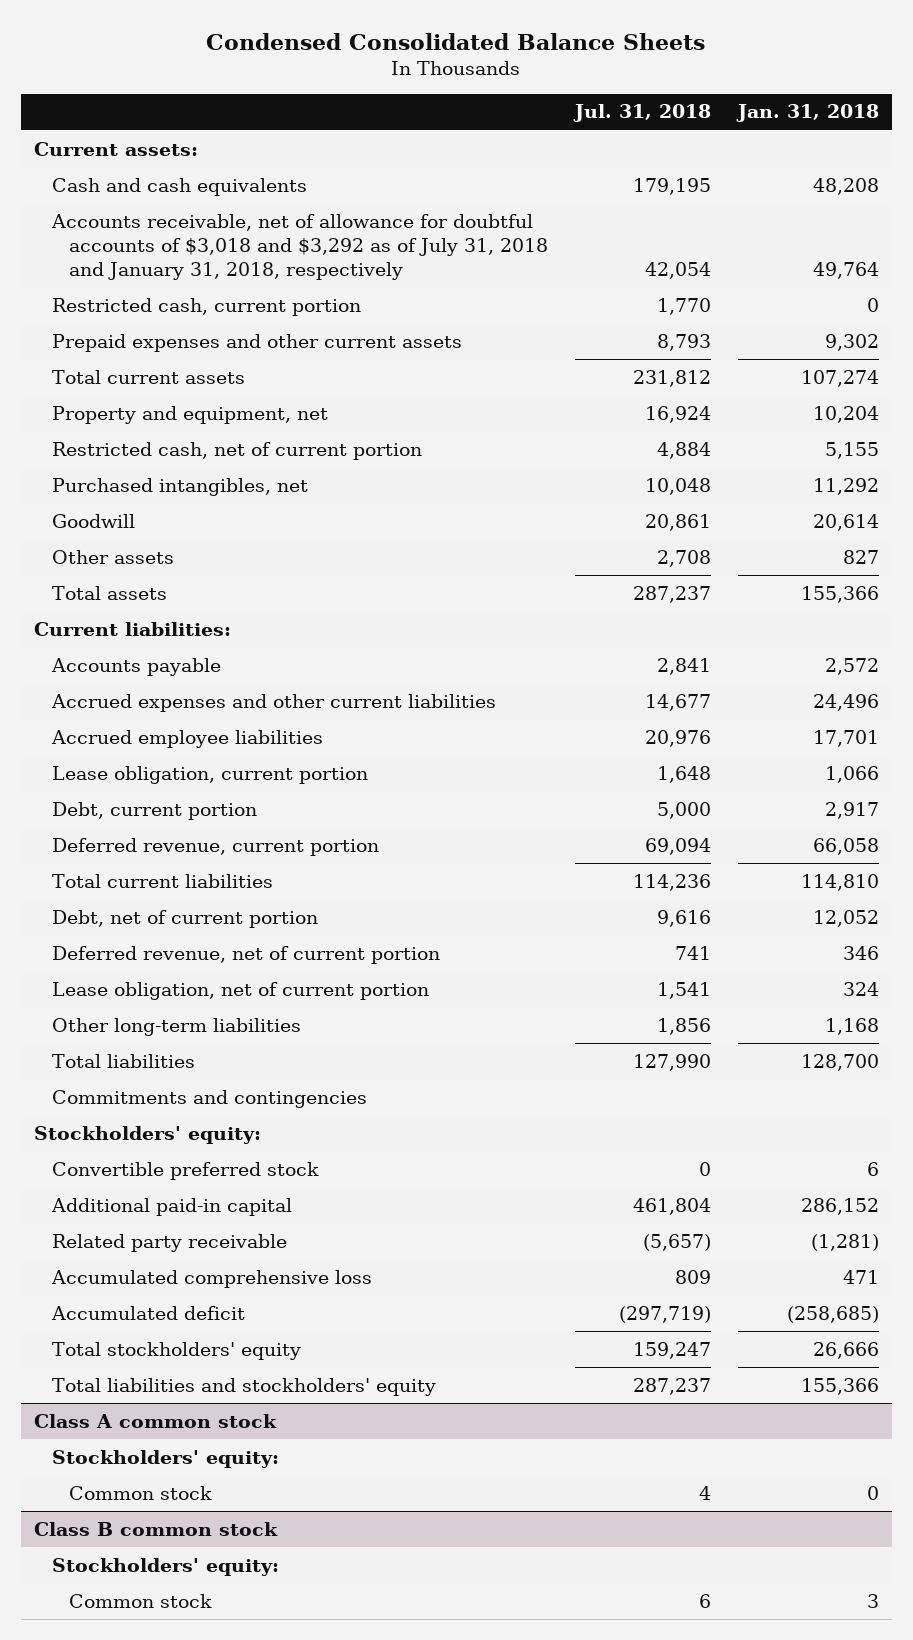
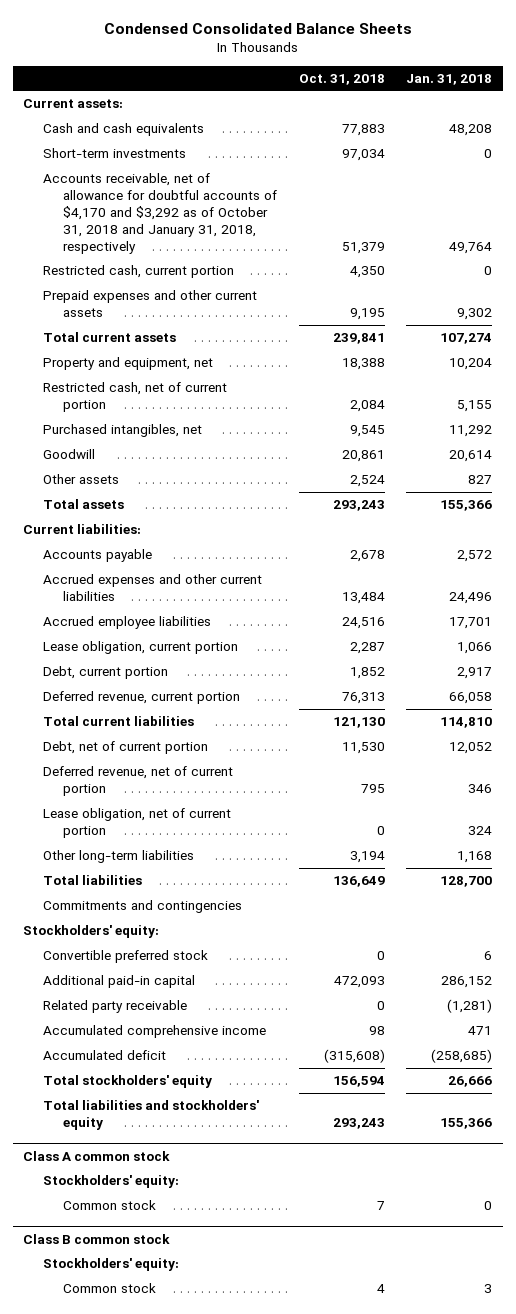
- | Jul. 31, 2018 | Jan. 31, 2018
+ | Oct. 31, 2018 | Jan. 31, 2018
- Accounts receivable, net of allowance for doubtful accounts of $3,018 and $3,292 as of July 31, 2018 and January 31, 2018, respectively | 42,054 | 49,764
+ Short-term investments | 97,034 | 0
+ Accounts receivable, net of allowance for doubtful accounts of $4,170 and $3,292 as of October 31, 2018 and January 31, 2018, respectively | 51,379 | 49,764
- Accumulated comprehensive loss | 809 | 471
+ Accumulated comprehensive income | 98 | 471

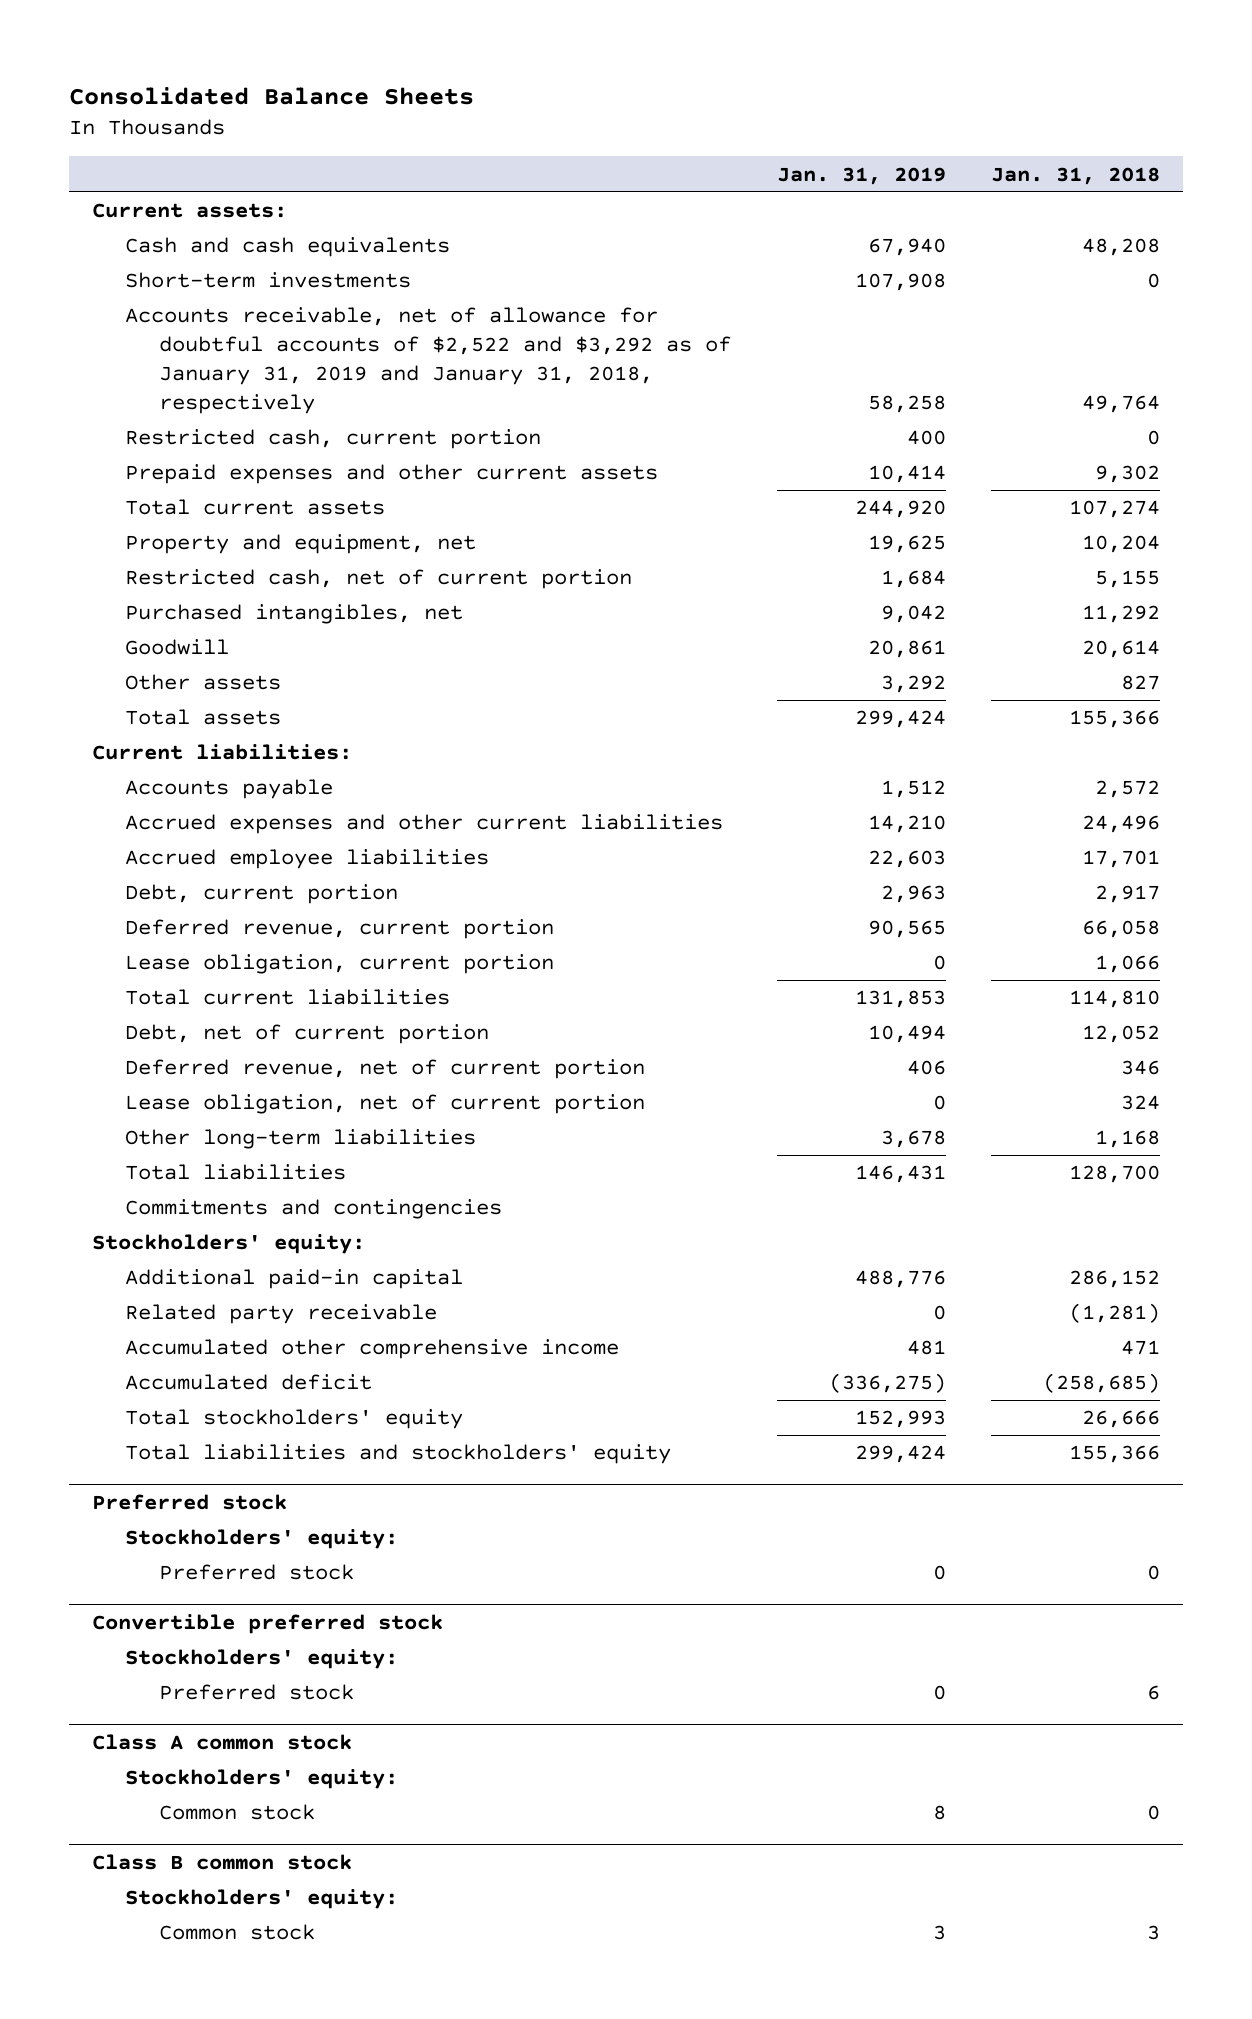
- Condensed Consolidated Balance Sheets
+ Consolidated Balance Sheets
- | Oct. 31, 2018 | Jan. 31, 2018
+ | Jan. 31, 2019 | Jan. 31, 2018
- Accounts receivable, net of allowance for doubtful accounts of $4,170 and $3,292 as of October 31, 2018 and January 31, 2018, respectively | 51,379 | 49,764
+ Accounts receivable, net of allowance for doubtful accounts of $2,522 and $3,292 as of January 31, 2019 and January 31, 2018, respectively | 58,258 | 49,764
moved down: Lease obligation, current portion | 0 | 1,066
- Convertible preferred stock | 0 | 6
- Accumulated comprehensive income | 98 | 471
+ Accumulated other comprehensive income | 481 | 471
+ Preferred stock
+ Stockholders' equity:
+ Preferred stock | 0 | 0
+ Convertible preferred stock
+ Stockholders' equity:
+ Preferred stock | 0 | 6

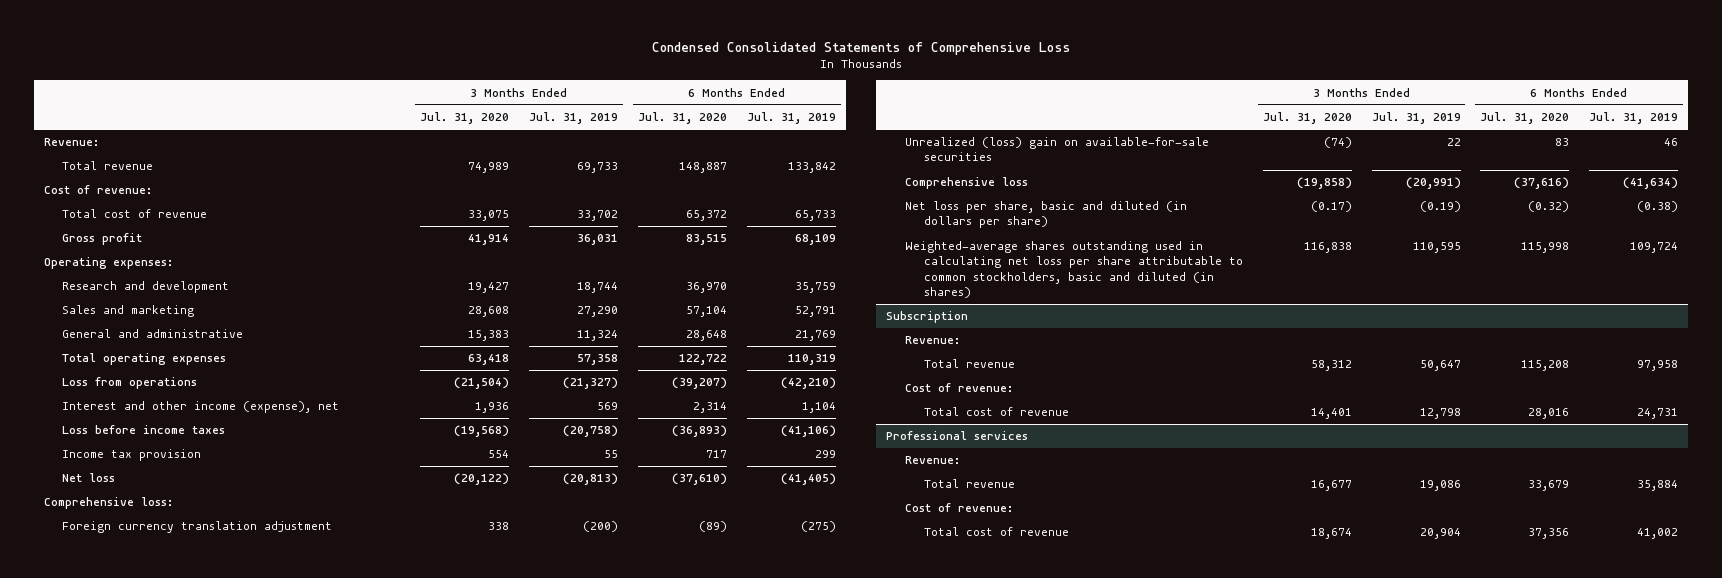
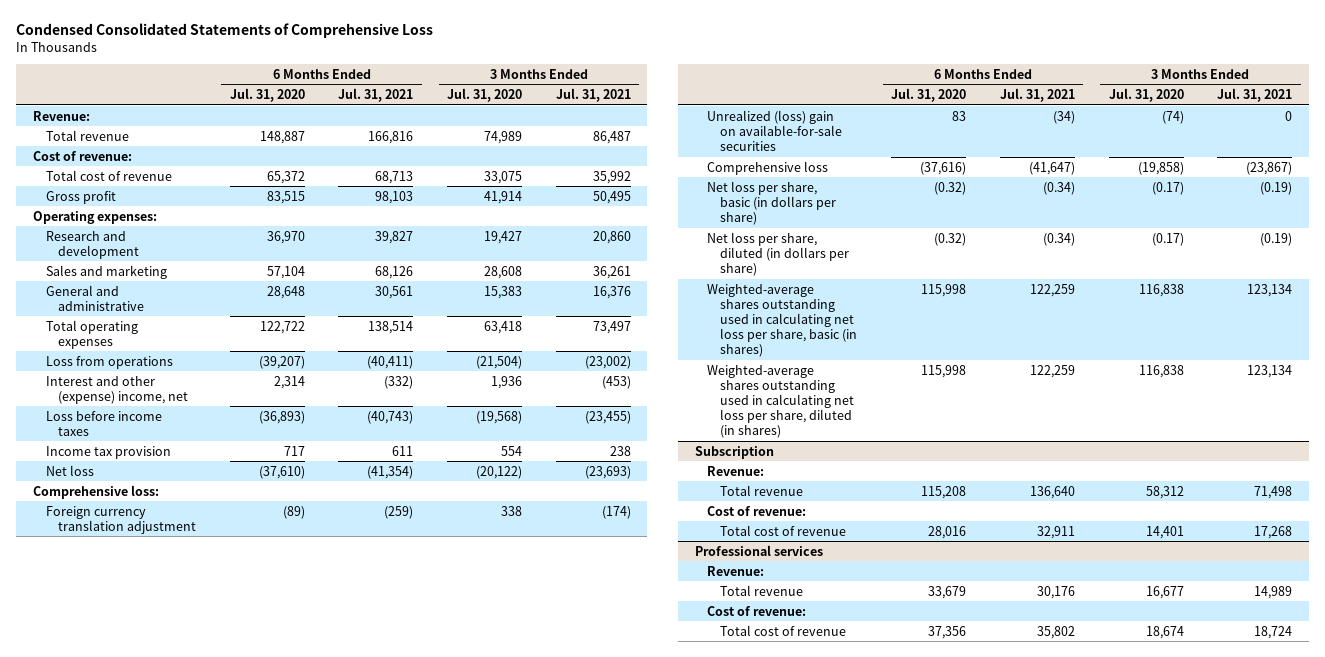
- | 3 Months Ended Jul. 31, 2020 | 3 Months Ended Jul. 31, 2019 | 6 Months Ended Jul. 31, 2020 | 6 Months Ended Jul. 31, 2019
+ | 6 Months Ended Jul. 31, 2020 | 6 Months Ended Jul. 31, 2021 | 3 Months Ended Jul. 31, 2020 | 3 Months Ended Jul. 31, 2021
- Interest and other income (expense), net | 1,936 | 569 | 2,314 | 1,104
+ Interest and other (expense) income, net | 2,314 | (332) | 1,936 | (453)
- Net loss per share, basic and diluted (in dollars per share) | (0.17) | (0.19) | (0.32) | (0.38)
- Weighted-average shares outstanding used in calculating net loss per share attributable to common stockholders, basic and diluted (in shares) | 116,838 | 110,595 | 115,998 | 109,724
+ Net loss per share, basic (in dollars per share) | (0.32) | (0.34) | (0.17) | (0.19)
+ Net loss per share, diluted (in dollars per share) | (0.32) | (0.34) | (0.17) | (0.19)
+ Weighted-average shares outstanding used in calculating net loss per share, basic (in shares) | 115,998 | 122,259 | 116,838 | 123,134
+ Weighted-average shares outstanding used in calculating net loss per share, diluted (in shares) | 115,998 | 122,259 | 116,838 | 123,134

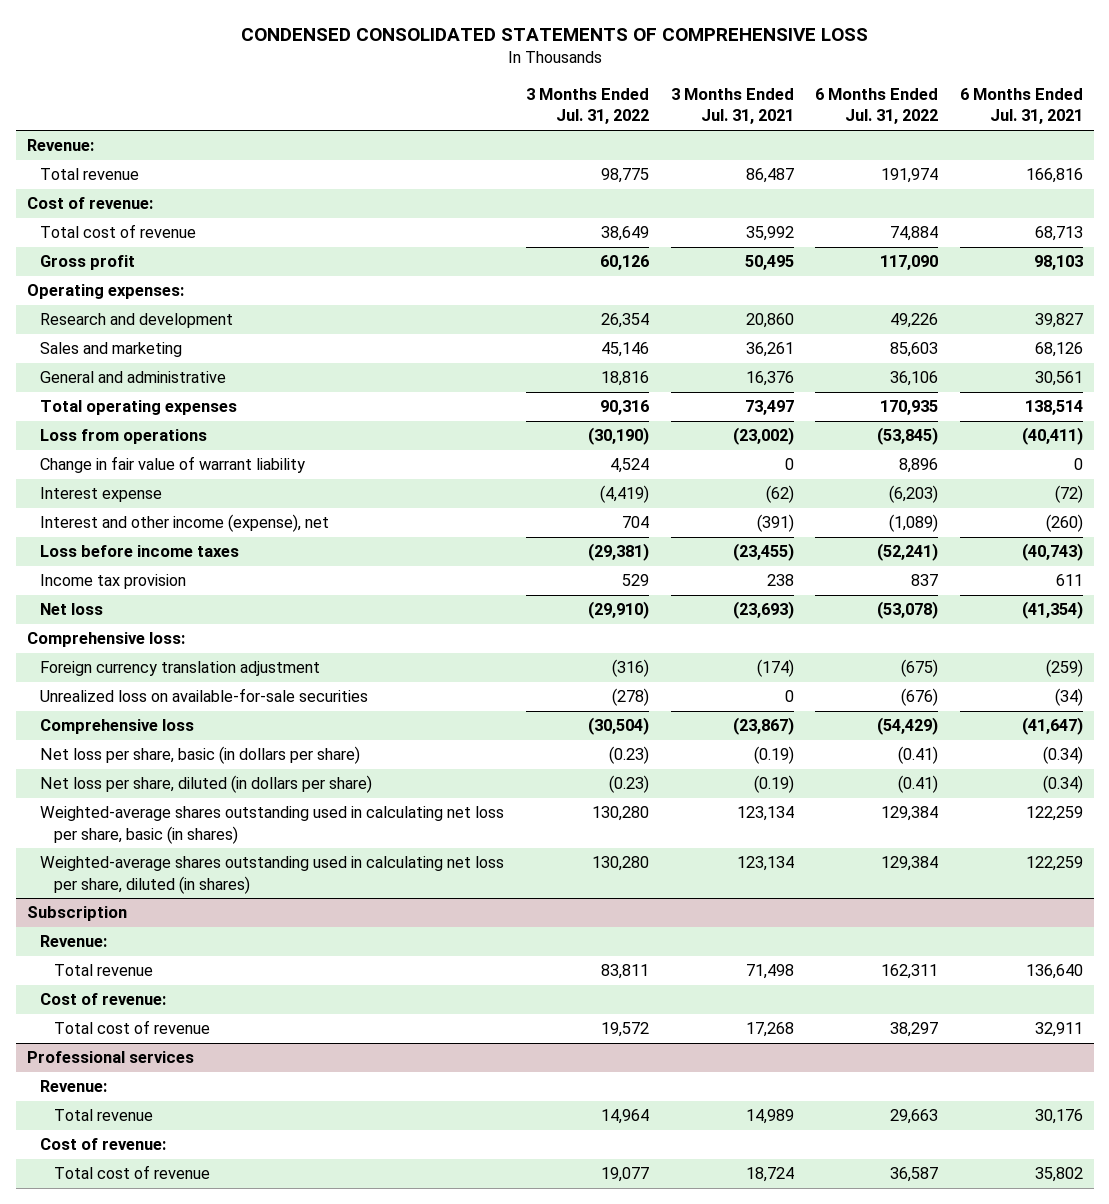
- Condensed Consolidated Statements of Comprehensive Loss
+ CONDENSED CONSOLIDATED STATEMENTS OF COMPREHENSIVE LOSS
- | 6 Months Ended Jul. 31, 2020 | 6 Months Ended Jul. 31, 2021 | 3 Months Ended Jul. 31, 2020 | 3 Months Ended Jul. 31, 2021
+ | 3 Months Ended Jul. 31, 2022 | 3 Months Ended Jul. 31, 2021 | 6 Months Ended Jul. 31, 2022 | 6 Months Ended Jul. 31, 2021
- Interest and other (expense) income, net | 2,314 | (332) | 1,936 | (453)
+ Change in fair value of warrant liability | 4,524 | 0 | 8,896 | 0
+ Interest expense | (4,419) | (62) | (6,203) | (72)
+ Interest and other income (expense), net | 704 | (391) | (1,089) | (260)
- Unrealized (loss) gain on available-for-sale securities | 83 | (34) | (74) | 0
+ Unrealized loss on available-for-sale securities | (278) | 0 | (676) | (34)

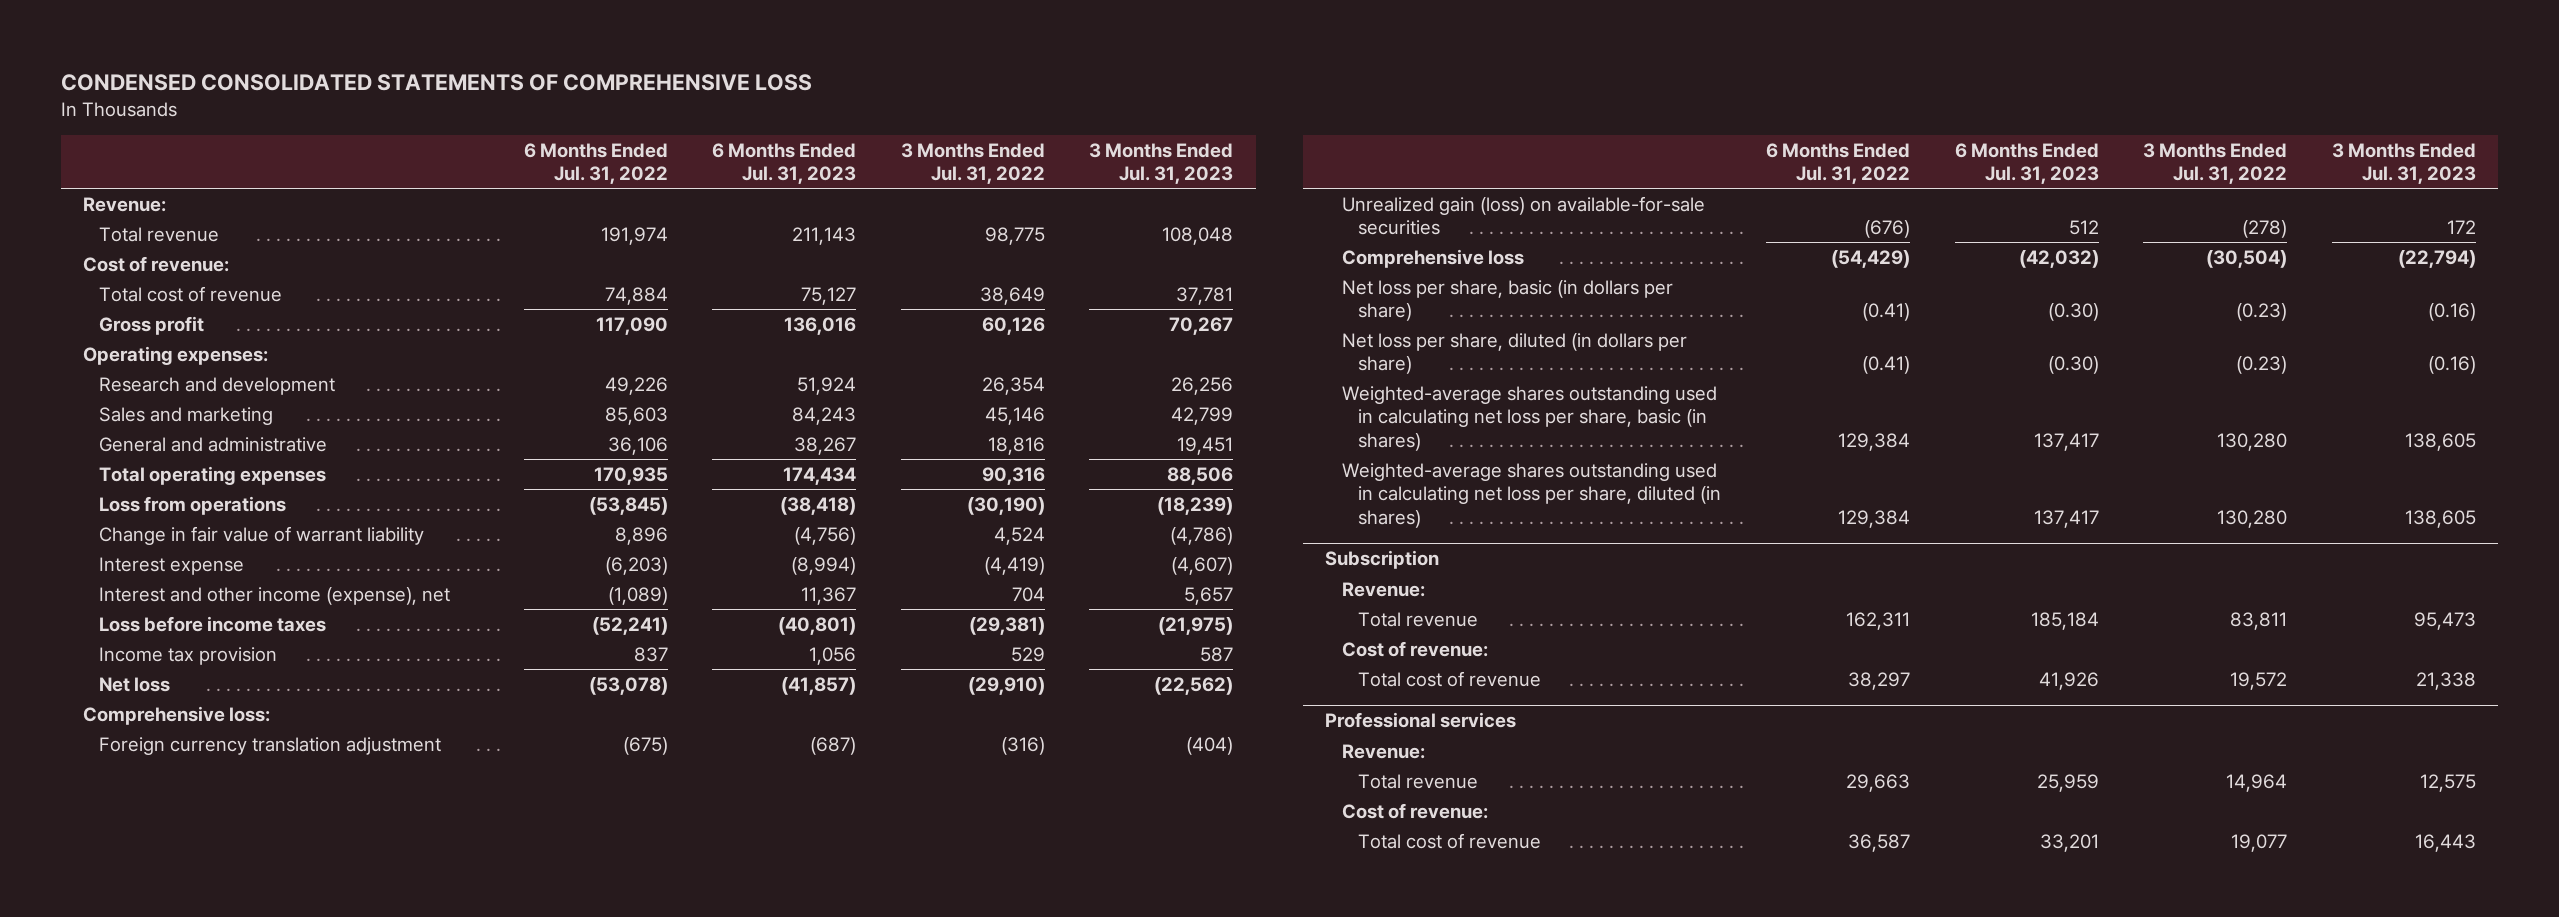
- | 3 Months Ended Jul. 31, 2022 | 3 Months Ended Jul. 31, 2021 | 6 Months Ended Jul. 31, 2022 | 6 Months Ended Jul. 31, 2021
+ | 6 Months Ended Jul. 31, 2022 | 6 Months Ended Jul. 31, 2023 | 3 Months Ended Jul. 31, 2022 | 3 Months Ended Jul. 31, 2023
- Unrealized loss on available-for-sale securities | (278) | 0 | (676) | (34)
+ Unrealized gain (loss) on available-for-sale securities | (676) | 512 | (278) | 172

